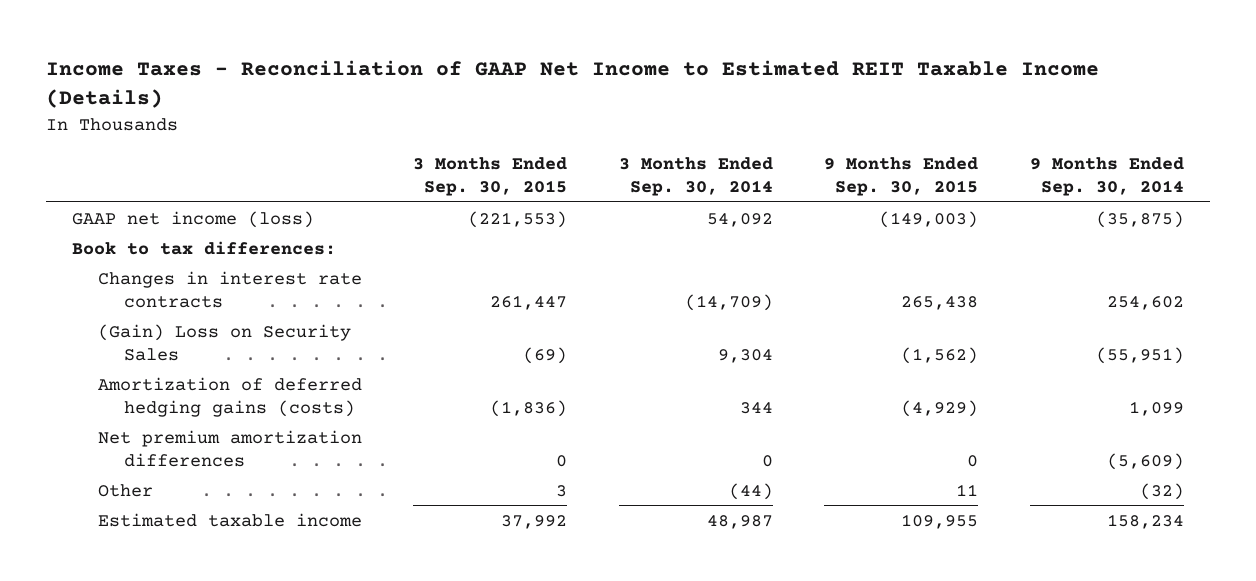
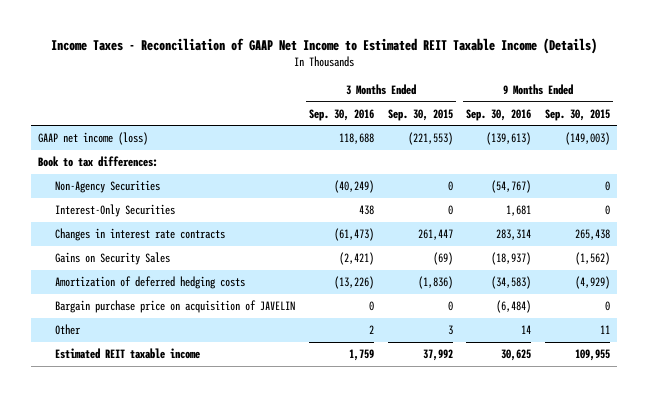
- | 3 Months Ended Sep. 30, 2015 | 3 Months Ended Sep. 30, 2014 | 9 Months Ended Sep. 30, 2015 | 9 Months Ended Sep. 30, 2014
+ | 3 Months Ended Sep. 30, 2016 | 3 Months Ended Sep. 30, 2015 | 9 Months Ended Sep. 30, 2016 | 9 Months Ended Sep. 30, 2015
+ Non-Agency Securities | (40,249) | 0 | (54,767) | 0
+ Interest-Only Securities | 438 | 0 | 1,681 | 0
- (Gain) Loss on Security Sales | (69) | 9,304 | (1,562) | (55,951)
- Amortization of deferred hedging gains (costs) | (1,836) | 344 | (4,929) | 1,099
- Net premium amortization differences | 0 | 0 | 0 | (5,609)
+ Gains on Security Sales | (2,421) | (69) | (18,937) | (1,562)
+ Amortization of deferred hedging costs | (13,226) | (1,836) | (34,583) | (4,929)
+ Bargain purchase price on acquisition of JAVELIN | 0 | 0 | (6,484) | 0
- Estimated taxable income | 37,992 | 48,987 | 109,955 | 158,234
+ Estimated REIT taxable income | 1,759 | 37,992 | 30,625 | 109,955

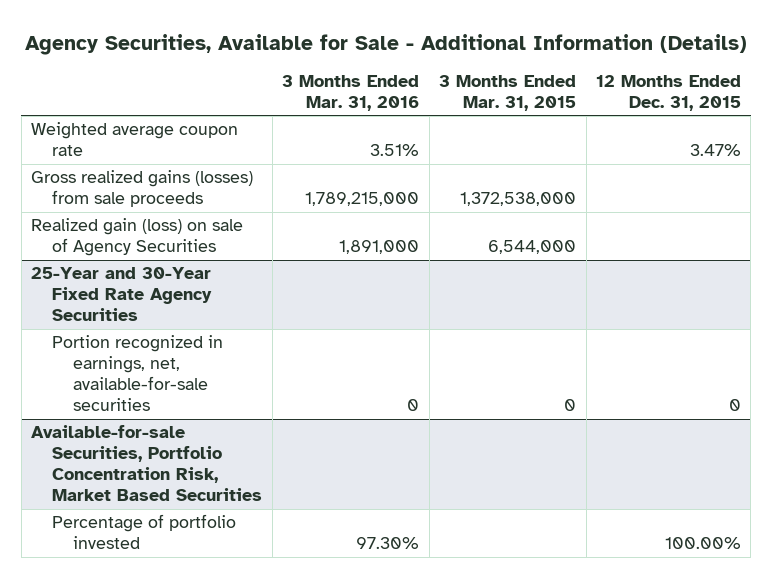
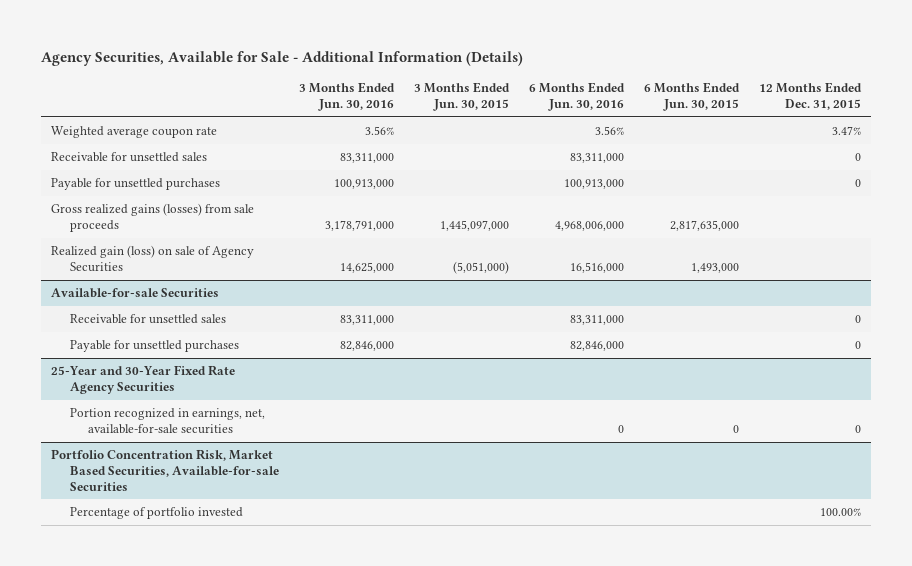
- | 3 Months Ended Mar. 31, 2016 | 3 Months Ended Mar. 31, 2015 | 12 Months Ended Dec. 31, 2015
+ | 3 Months Ended Jun. 30, 2016 | 3 Months Ended Jun. 30, 2015 | 6 Months Ended Jun. 30, 2016 | 6 Months Ended Jun. 30, 2015 | 12 Months Ended Dec. 31, 2015
+ Receivable for unsettled sales | 83,311,000 | | 83,311,000 | | 0
+ Payable for unsettled purchases | 100,913,000 | | 100,913,000 | | 0
+ Available-for-sale Securities
+ Receivable for unsettled sales | 83,311,000 | | 83,311,000 | | 0
+ Payable for unsettled purchases | 82,846,000 | | 82,846,000 | | 0
- Available-for-sale Securities, Portfolio Concentration Risk, Market Based Securities
+ Portfolio Concentration Risk, Market Based Securities, Available-for-sale Securities

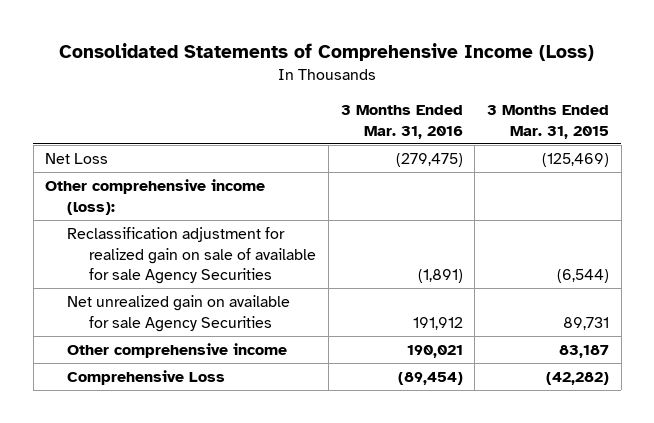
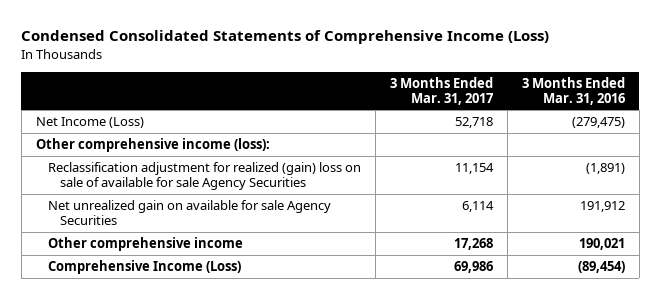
- Consolidated Statements of Comprehensive Income (Loss)
+ Condensed Consolidated Statements of Comprehensive Income (Loss)
- | 3 Months Ended Mar. 31, 2016 | 3 Months Ended Mar. 31, 2015
+ | 3 Months Ended Mar. 31, 2017 | 3 Months Ended Mar. 31, 2016
- Net Loss | (279,475) | (125,469)
+ Net Income (Loss) | 52,718 | (279,475)
- Reclassification adjustment for realized gain on sale of available for sale Agency Securities | (1,891) | (6,544)
+ Reclassification adjustment for realized (gain) loss on sale of available for sale Agency Securities | 11,154 | (1,891)
- Comprehensive Loss | (89,454) | (42,282)
+ Comprehensive Income (Loss) | 69,986 | (89,454)

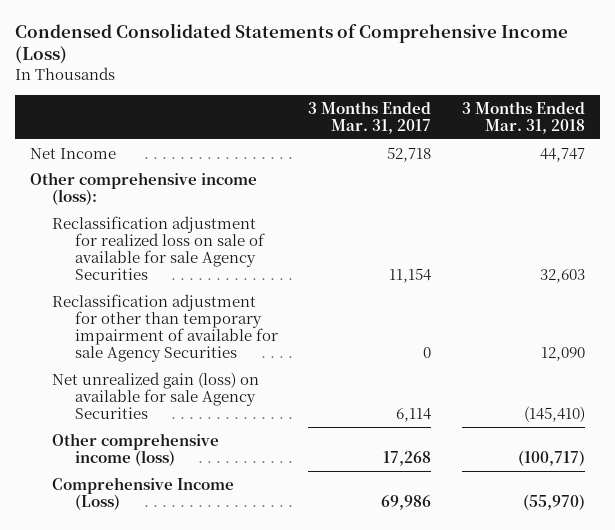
- | 3 Months Ended Mar. 31, 2017 | 3 Months Ended Mar. 31, 2016
+ | 3 Months Ended Mar. 31, 2017 | 3 Months Ended Mar. 31, 2018
- Net Income (Loss) | 52,718 | (279,475)
+ Net Income | 52,718 | 44,747
- Reclassification adjustment for realized (gain) loss on sale of available for sale Agency Securities | 11,154 | (1,891)
- Net unrealized gain on available for sale Agency Securities | 6,114 | 191,912
- Other comprehensive income | 17,268 | 190,021
+ Reclassification adjustment for realized loss on sale of available for sale Agency Securities | 11,154 | 32,603
+ Reclassification adjustment for other than temporary impairment of available for sale Agency Securities | 0 | 12,090
+ Net unrealized gain (loss) on available for sale Agency Securities | 6,114 | (145,410)
+ Other comprehensive income (loss) | 17,268 | (100,717)

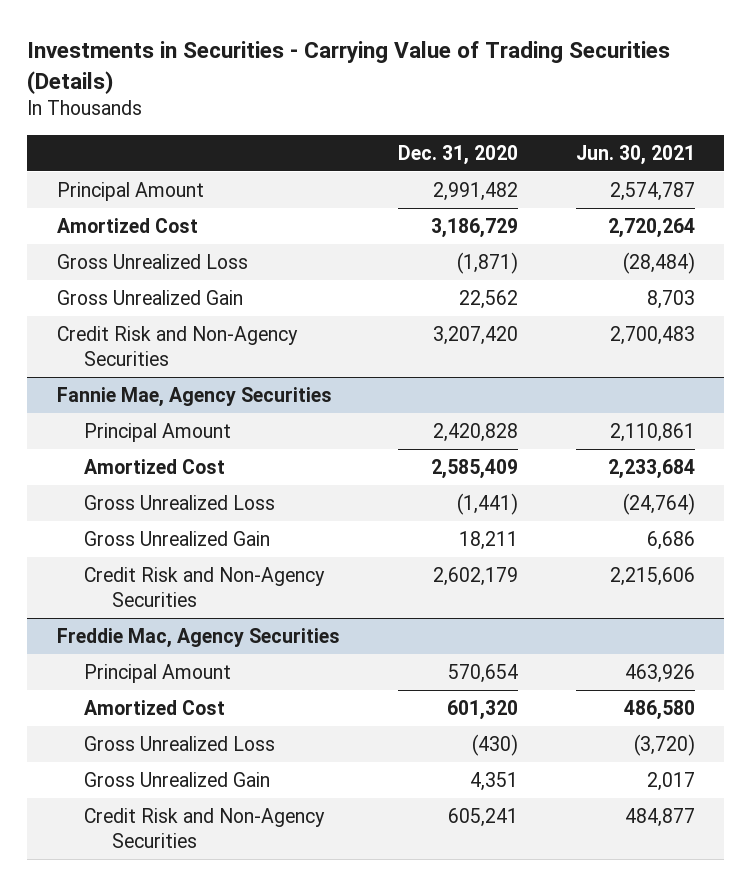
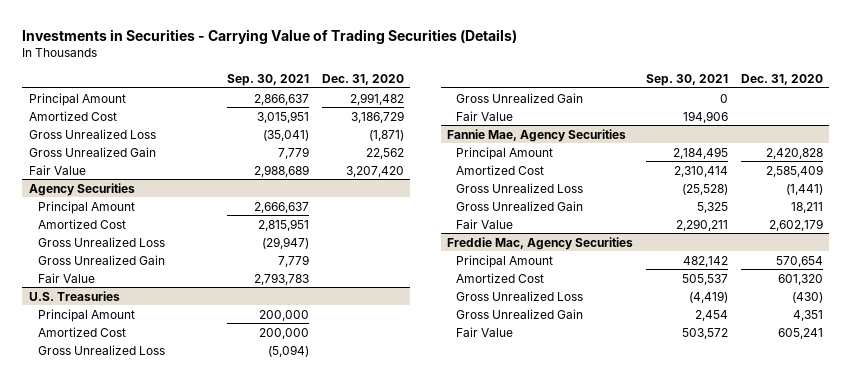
- | Dec. 31, 2020 | Jun. 30, 2021
+ | Sep. 30, 2021 | Dec. 31, 2020
- Credit Risk and Non-Agency Securities | 3,207,420 | 2,700,483
+ Fair Value | 2,988,689 | 3,207,420
+ Agency Securities
+ Principal Amount | 2,666,637 |
+ Amortized Cost | 2,815,951 |
+ Gross Unrealized Loss | (29,947) |
+ Gross Unrealized Gain | 7,779 |
+ Fair Value | 2,793,783 |
+ U.S. Treasuries
+ Principal Amount | 200,000 |
+ Amortized Cost | 200,000 |
+ Gross Unrealized Loss | (5,094) |
+ Gross Unrealized Gain | 0 |
+ Fair Value | 194,906 |
@ Fannie Mae, Agency Securities
- Credit Risk and Non-Agency Securities | 2,602,179 | 2,215,606
+ Fair Value | 2,290,211 | 2,602,179
@ Freddie Mac, Agency Securities
- Credit Risk and Non-Agency Securities | 605,241 | 484,877
+ Fair Value | 503,572 | 605,241

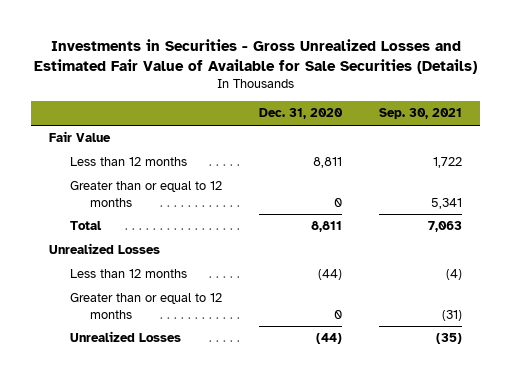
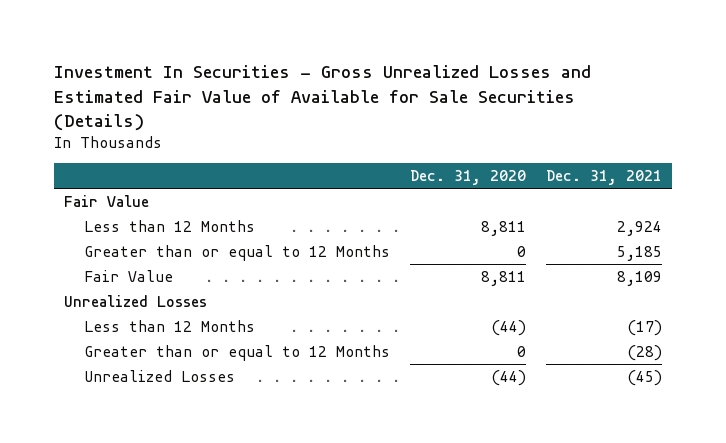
- Investments in Securities - Gross Unrealized Losses and Estimated Fair Value of Available for Sale Securities (Details)
+ Investment In Securities - Gross Unrealized Losses and Estimated Fair Value of Available for Sale Securities (Details)
- | Dec. 31, 2020 | Sep. 30, 2021
+ | Dec. 31, 2020 | Dec. 31, 2021
- Less than 12 months | 8,811 | 1,722
- Greater than or equal to 12 months | 0 | 5,341
- Total | 8,811 | 7,063
+ Less than 12 Months | 8,811 | 2,924
+ Greater than or equal to 12 Months | 0 | 5,185
+ Fair Value | 8,811 | 8,109
- Less than 12 months | (44) | (4)
- Greater than or equal to 12 months | 0 | (31)
+ Less than 12 Months | (44) | (17)
+ Greater than or equal to 12 Months | 0 | (28)

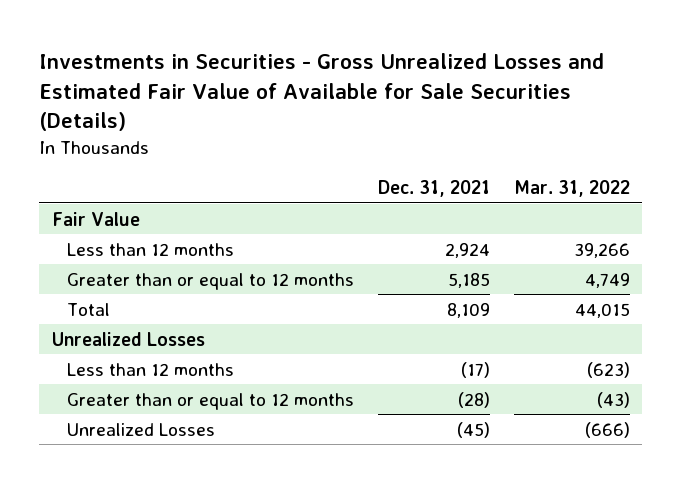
- Investment In Securities - Gross Unrealized Losses and Estimated Fair Value of Available for Sale Securities (Details)
+ Investments in Securities - Gross Unrealized Losses and Estimated Fair Value of Available for Sale Securities (Details)
- | Dec. 31, 2020 | Dec. 31, 2021
+ | Dec. 31, 2021 | Mar. 31, 2022
- Less than 12 Months | 8,811 | 2,924
- Greater than or equal to 12 Months | 0 | 5,185
- Fair Value | 8,811 | 8,109
+ Less than 12 months | 2,924 | 39,266
+ Greater than or equal to 12 months | 5,185 | 4,749
+ Total | 8,109 | 44,015
- Less than 12 Months | (44) | (17)
- Greater than or equal to 12 Months | 0 | (28)
+ Less than 12 months | (17) | (623)
+ Greater than or equal to 12 months | (28) | (43)

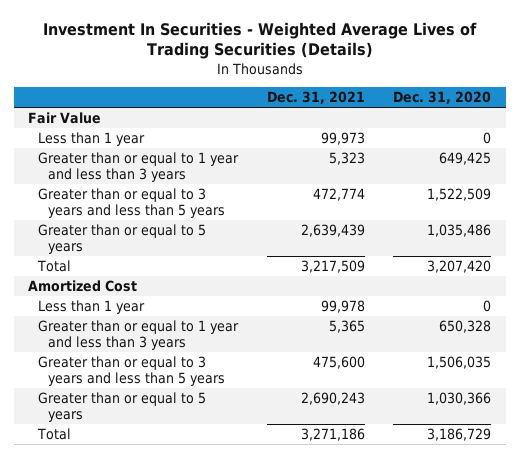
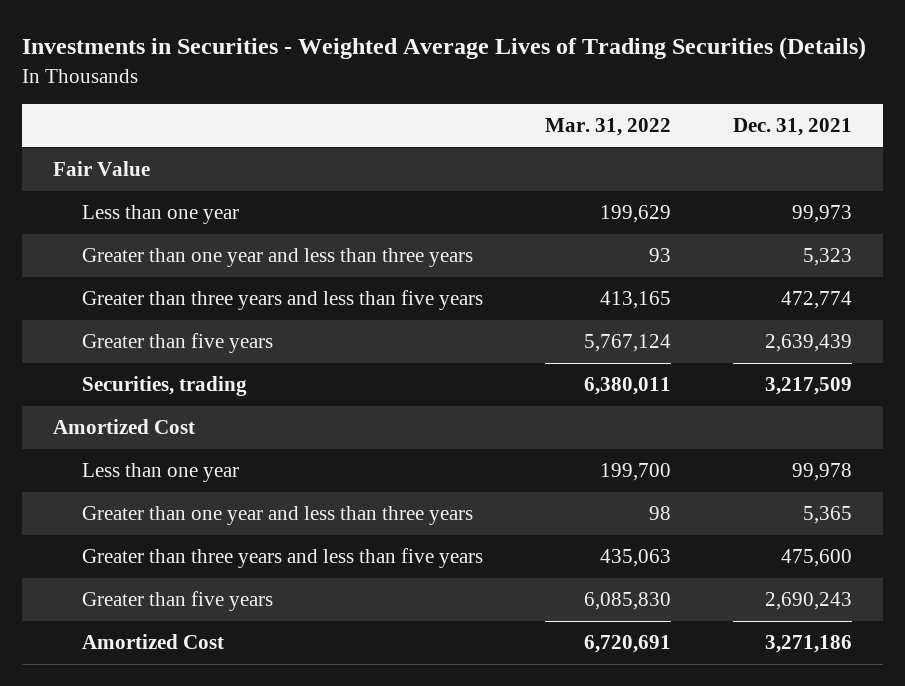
- Investment In Securities - Weighted Average Lives of Trading Securities (Details)
+ Investments in Securities - Weighted Average Lives of Trading Securities (Details)
- | Dec. 31, 2021 | Dec. 31, 2020
+ | Mar. 31, 2022 | Dec. 31, 2021
- Less than 1 year | 99,973 | 0
- Greater than or equal to 1 year and less than 3 years | 5,323 | 649,425
- Greater than or equal to 3 years and less than 5 years | 472,774 | 1,522,509
- Greater than or equal to 5 years | 2,639,439 | 1,035,486
- Total | 3,217,509 | 3,207,420
+ Less than one year | 199,629 | 99,973
+ Greater than one year and less than three years | 93 | 5,323
+ Greater than three years and less than five years | 413,165 | 472,774
+ Greater than five years | 5,767,124 | 2,639,439
+ Securities, trading | 6,380,011 | 3,217,509
- Less than 1 year | 99,978 | 0
- Greater than or equal to 1 year and less than 3 years | 5,365 | 650,328
- Greater than or equal to 3 years and less than 5 years | 475,600 | 1,506,035
- Greater than or equal to 5 years | 2,690,243 | 1,030,366
- Total | 3,271,186 | 3,186,729
+ Less than one year | 199,700 | 99,978
+ Greater than one year and less than three years | 98 | 5,365
+ Greater than three years and less than five years | 435,063 | 475,600
+ Greater than five years | 6,085,830 | 2,690,243
+ Amortized Cost | 6,720,691 | 3,271,186

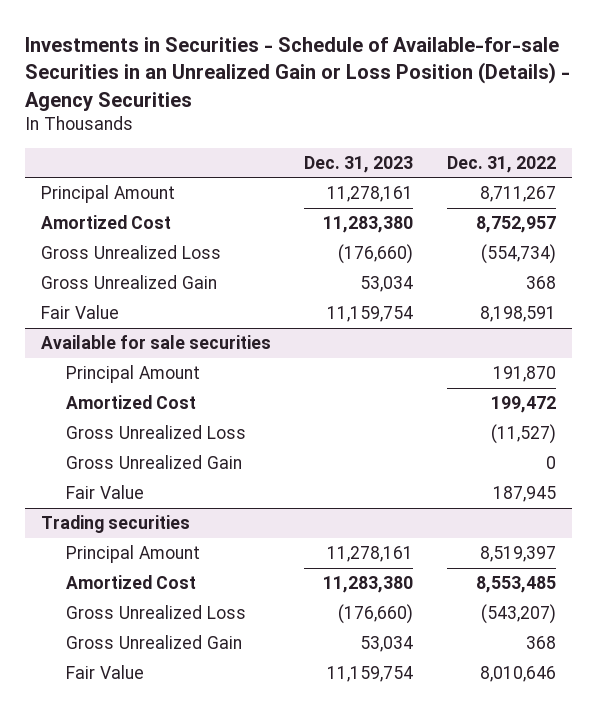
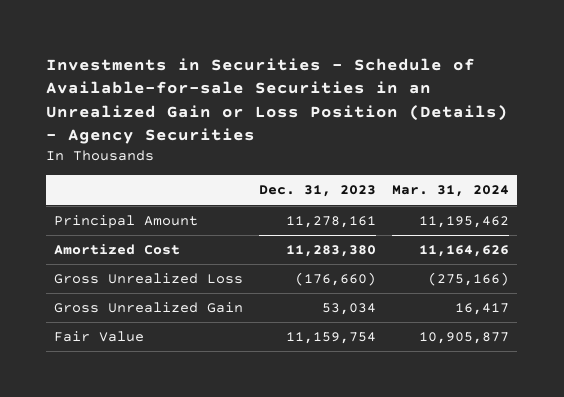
- | Dec. 31, 2023 | Dec. 31, 2022
+ | Dec. 31, 2023 | Mar. 31, 2024
- Available for sale securities
- Principal Amount | | 191,870
- Amortized Cost | | 199,472
- Gross Unrealized Loss | | (11,527)
- Gross Unrealized Gain | | 0
- Fair Value | | 187,945
- Trading securities
- Principal Amount | 11,278,161 | 8,519,397
- Amortized Cost | 11,283,380 | 8,553,485
- Gross Unrealized Loss | (176,660) | (543,207)
- Gross Unrealized Gain | 53,034 | 368
- Fair Value | 11,159,754 | 8,010,646

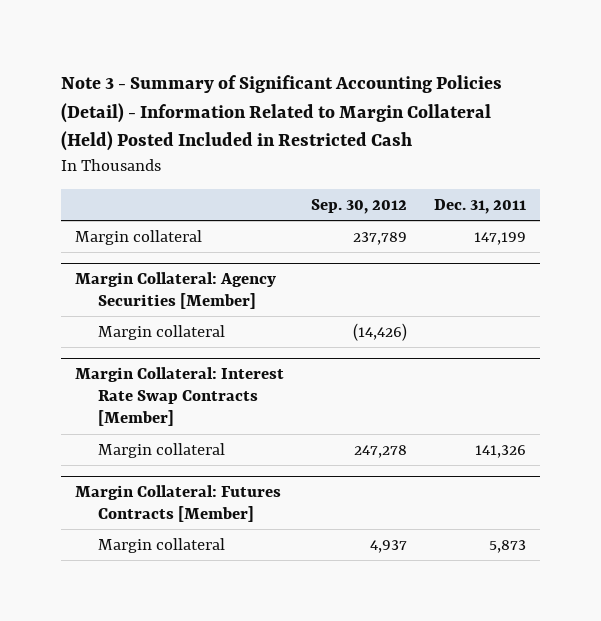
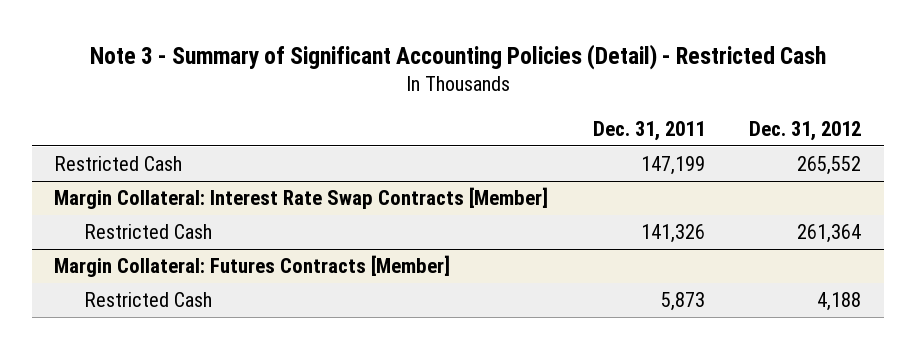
- Note 3 - Summary of Significant Accounting Policies (Detail) - Information Related to Margin Collateral (Held) Posted Included in Restricted Cash
+ Note 3 - Summary of Significant Accounting Policies (Detail) - Restricted Cash
- | Sep. 30, 2012 | Dec. 31, 2011
+ | Dec. 31, 2011 | Dec. 31, 2012
- Margin collateral | 237,789 | 147,199
- Margin Collateral: Agency Securities [Member]
- Margin collateral | (14,426) |
+ Restricted Cash | 147,199 | 265,552
@ Margin Collateral: Interest Rate Swap Contracts [Member]
- Margin collateral | 247,278 | 141,326
+ Restricted Cash | 141,326 | 261,364
@ Margin Collateral: Futures Contracts [Member]
- Margin collateral | 4,937 | 5,873
+ Restricted Cash | 5,873 | 4,188

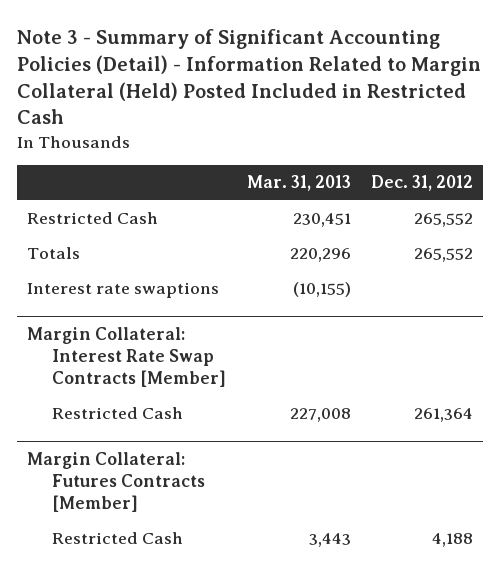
- Note 3 - Summary of Significant Accounting Policies (Detail) - Restricted Cash
+ Note 3 - Summary of Significant Accounting Policies (Detail) - Information Related to Margin Collateral (Held) Posted Included in Restricted Cash
- | Dec. 31, 2011 | Dec. 31, 2012
+ | Mar. 31, 2013 | Dec. 31, 2012
+ Totals | 220,296 | 265,552
+ Interest rate swaptions | (10,155) |

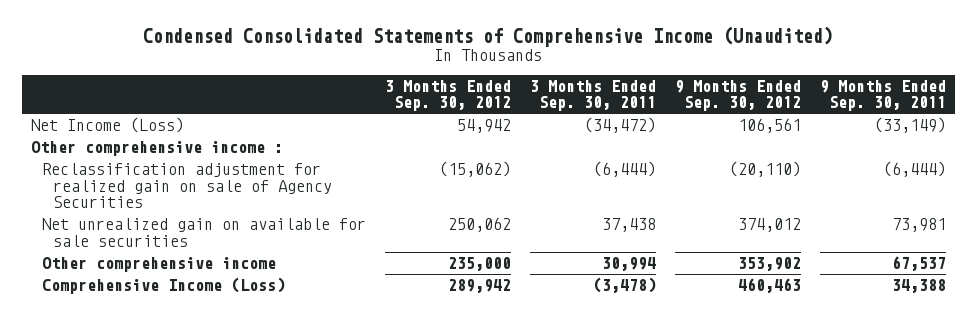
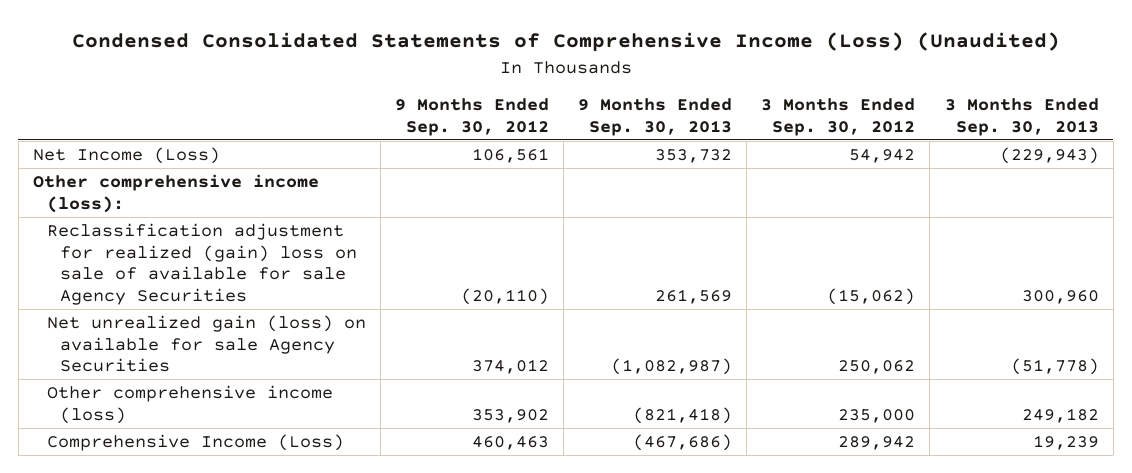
- Condensed Consolidated Statements of Comprehensive Income (Unaudited)
+ Condensed Consolidated Statements of Comprehensive Income (Loss) (Unaudited)
- | 3 Months Ended Sep. 30, 2012 | 3 Months Ended Sep. 30, 2011 | 9 Months Ended Sep. 30, 2012 | 9 Months Ended Sep. 30, 2011
+ | 9 Months Ended Sep. 30, 2012 | 9 Months Ended Sep. 30, 2013 | 3 Months Ended Sep. 30, 2012 | 3 Months Ended Sep. 30, 2013
- Other comprehensive income :
- Reclassification adjustment for realized gain on sale of Agency Securities | (15,062) | (6,444) | (20,110) | (6,444)
- Net unrealized gain on available for sale securities | 250,062 | 37,438 | 374,012 | 73,981
- Other comprehensive income | 235,000 | 30,994 | 353,902 | 67,537
+ Other comprehensive income (loss):
+ Reclassification adjustment for realized (gain) loss on sale of available for sale Agency Securities | (20,110) | 261,569 | (15,062) | 300,960
+ Net unrealized gain (loss) on available for sale Agency Securities | 374,012 | (1,082,987) | 250,062 | (51,778)
+ Other comprehensive income (loss) | 353,902 | (821,418) | 235,000 | 249,182

